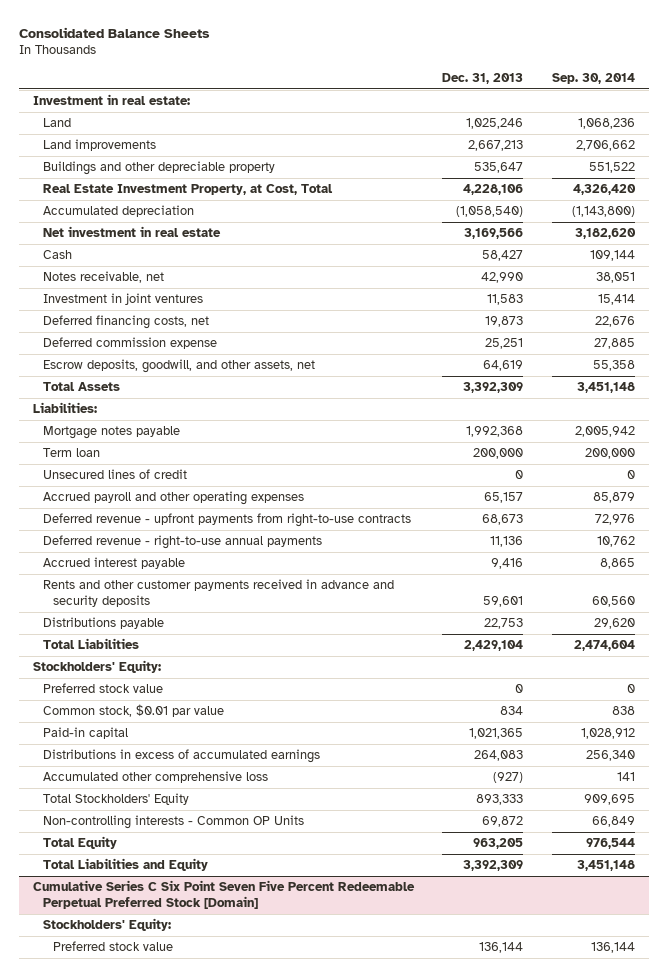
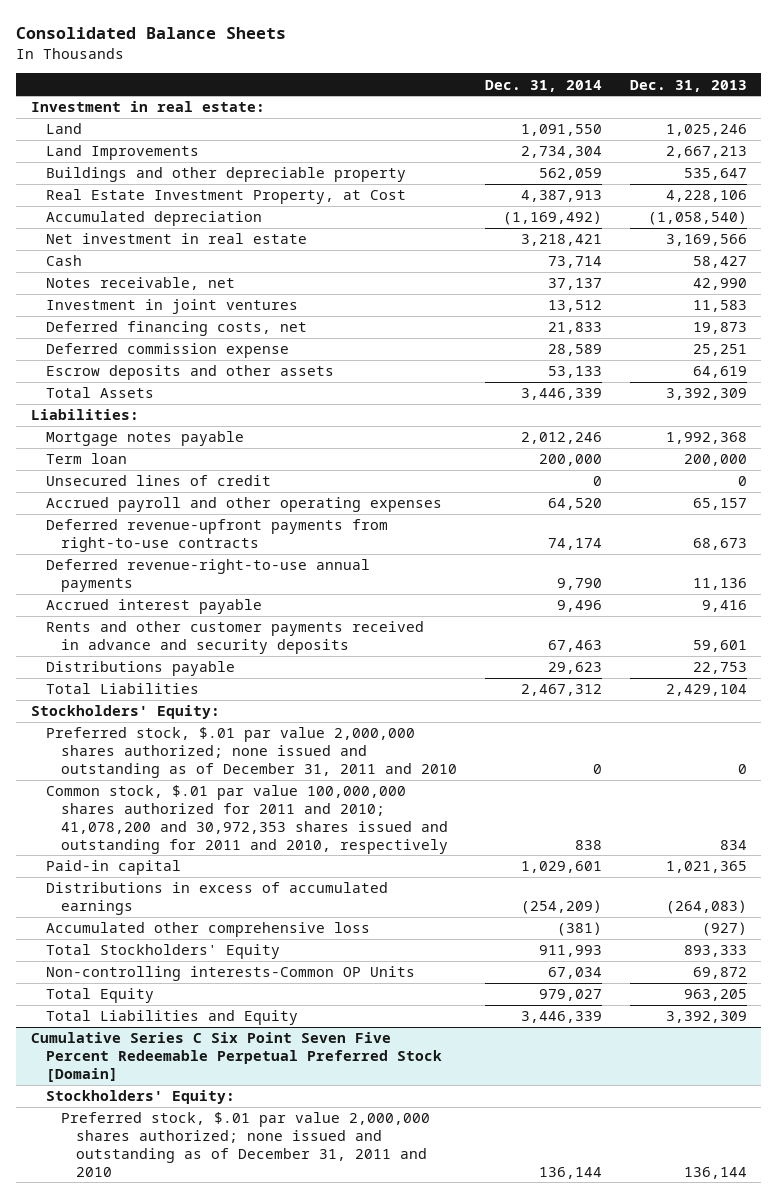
- | Dec. 31, 2013 | Sep. 30, 2014
+ | Dec. 31, 2014 | Dec. 31, 2013
- Land improvements | 2,667,213 | 2,706,662
+ Land Improvements | 2,734,304 | 2,667,213
- Real Estate Investment Property, at Cost, Total | 4,228,106 | 4,326,420
+ Real Estate Investment Property, at Cost | 4,387,913 | 4,228,106
- Escrow deposits, goodwill, and other assets, net | 64,619 | 55,358
+ Escrow deposits and other assets | 53,133 | 64,619
- Deferred revenue - upfront payments from right-to-use contracts | 68,673 | 72,976
- Deferred revenue - right-to-use annual payments | 11,136 | 10,762
+ Deferred revenue-upfront payments from right-to-use contracts | 74,174 | 68,673
+ Deferred revenue-right-to-use annual payments | 9,790 | 11,136
- Preferred stock value | 0 | 0
- Common stock, $0.01 par value | 834 | 838
+ Preferred stock, $.01 par value 2,000,000 shares authorized; none issued and outstanding as of December 31, 2011 and 2010 | 0 | 0
+ Common stock, $.01 par value 100,000,000 shares authorized for 2011 and 2010; 41,078,200 and 30,972,353 shares issued and outstanding for 2011 and 2010, respectively | 838 | 834
- Distributions in excess of accumulated earnings | 264,083 | 256,340
+ Distributions in excess of accumulated earnings | (254,209) | (264,083)
- Non-controlling interests - Common OP Units | 69,872 | 66,849
+ Non-controlling interests-Common OP Units | 67,034 | 69,872
@ Cumulative Series C Six Point Seven Five Percent Redeemable Perpetual Preferred Stock [Domain]
- Preferred stock value | 136,144 | 136,144
+ Preferred stock, $.01 par value 2,000,000 shares authorized; none issued and outstanding as of December 31, 2011 and 2010 | 136,144 | 136,144

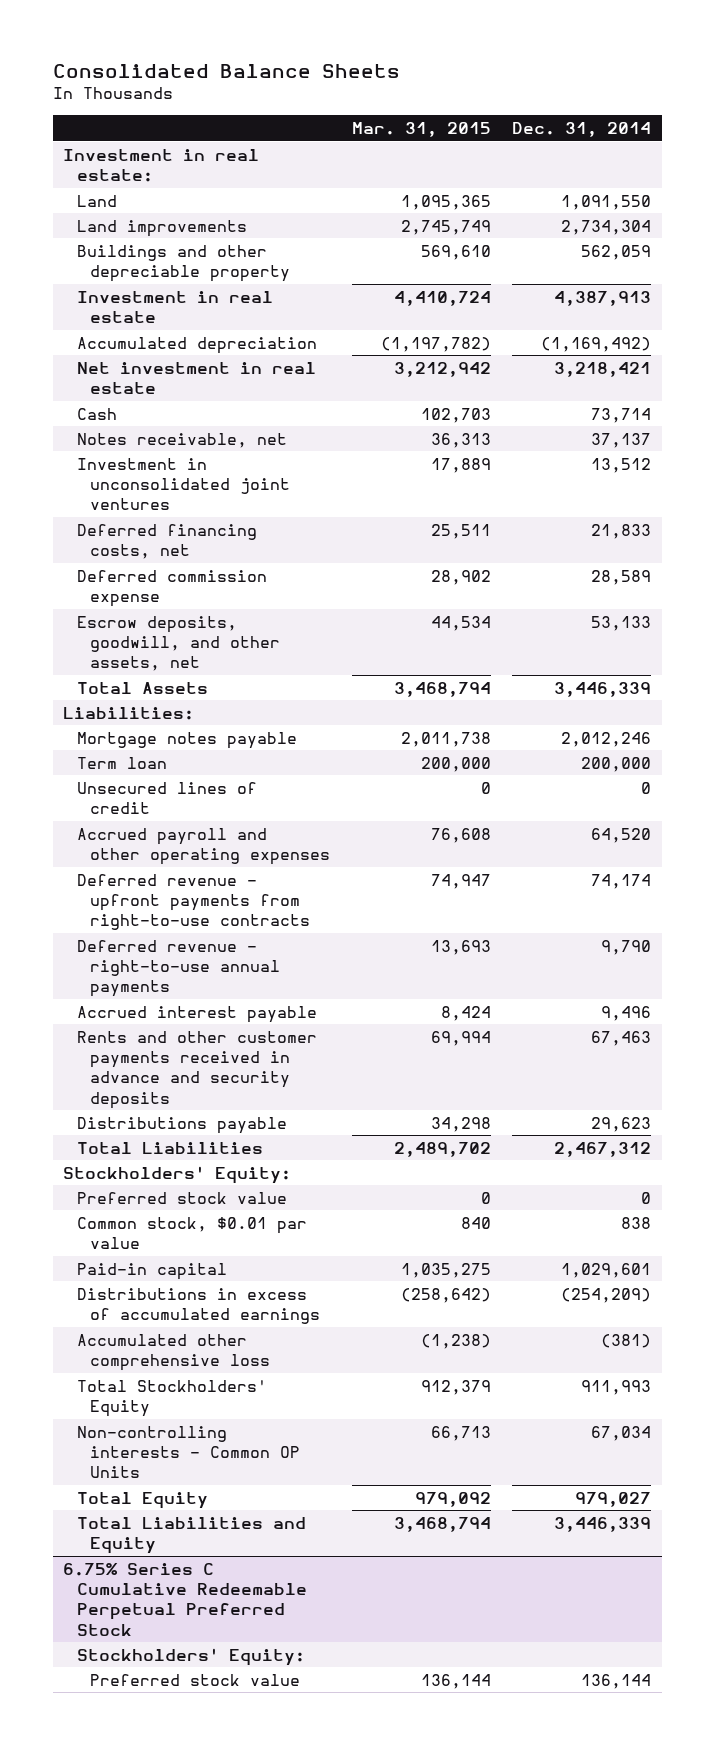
- | Dec. 31, 2014 | Dec. 31, 2013
+ | Mar. 31, 2015 | Dec. 31, 2014
- Land Improvements | 2,734,304 | 2,667,213
+ Land improvements | 2,745,749 | 2,734,304
- Real Estate Investment Property, at Cost | 4,387,913 | 4,228,106
+ Investment in real estate | 4,410,724 | 4,387,913
- Investment in joint ventures | 13,512 | 11,583
+ Investment in unconsolidated joint ventures | 17,889 | 13,512
- Escrow deposits and other assets | 53,133 | 64,619
+ Escrow deposits, goodwill, and other assets, net | 44,534 | 53,133
- Deferred revenue-upfront payments from right-to-use contracts | 74,174 | 68,673
- Deferred revenue-right-to-use annual payments | 9,790 | 11,136
+ Deferred revenue - upfront payments from right-to-use contracts | 74,947 | 74,174
+ Deferred revenue - right-to-use annual payments | 13,693 | 9,790
- Preferred stock, $.01 par value 2,000,000 shares authorized; none issued and outstanding as of December 31, 2011 and 2010 | 0 | 0
- Common stock, $.01 par value 100,000,000 shares authorized for 2011 and 2010; 41,078,200 and 30,972,353 shares issued and outstanding for 2011 and 2010, respectively | 838 | 834
+ Preferred stock value | 0 | 0
+ Common stock, $0.01 par value | 840 | 838
- Non-controlling interests-Common OP Units | 67,034 | 69,872
+ Non-controlling interests - Common OP Units | 66,713 | 67,034
- Cumulative Series C Six Point Seven Five Percent Redeemable Perpetual Preferred Stock [Domain]
+ 6.75% Series C Cumulative Redeemable Perpetual Preferred Stock
- Preferred stock, $.01 par value 2,000,000 shares authorized; none issued and outstanding as of December 31, 2011 and 2010 | 136,144 | 136,144
+ Preferred stock value | 136,144 | 136,144

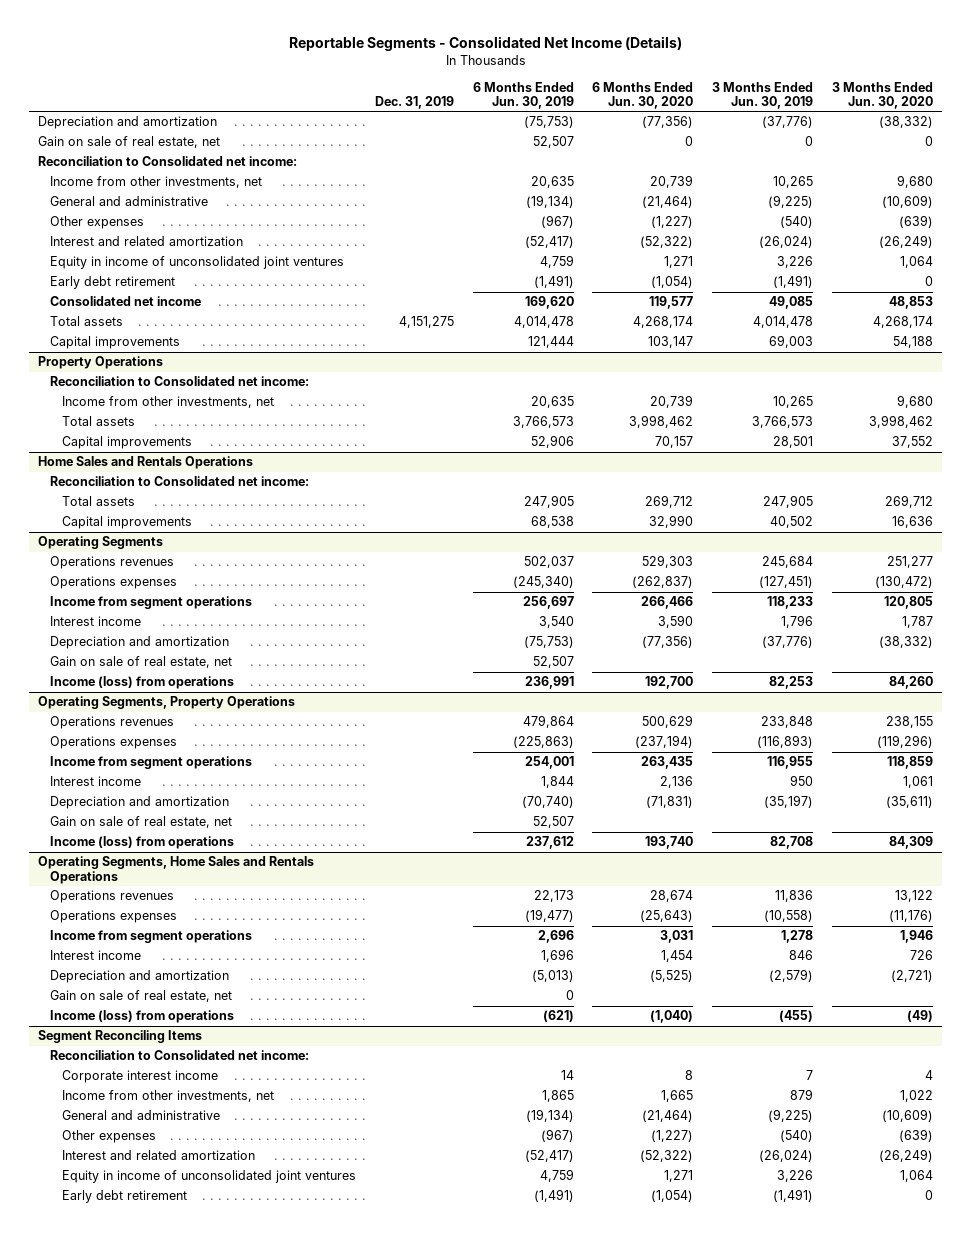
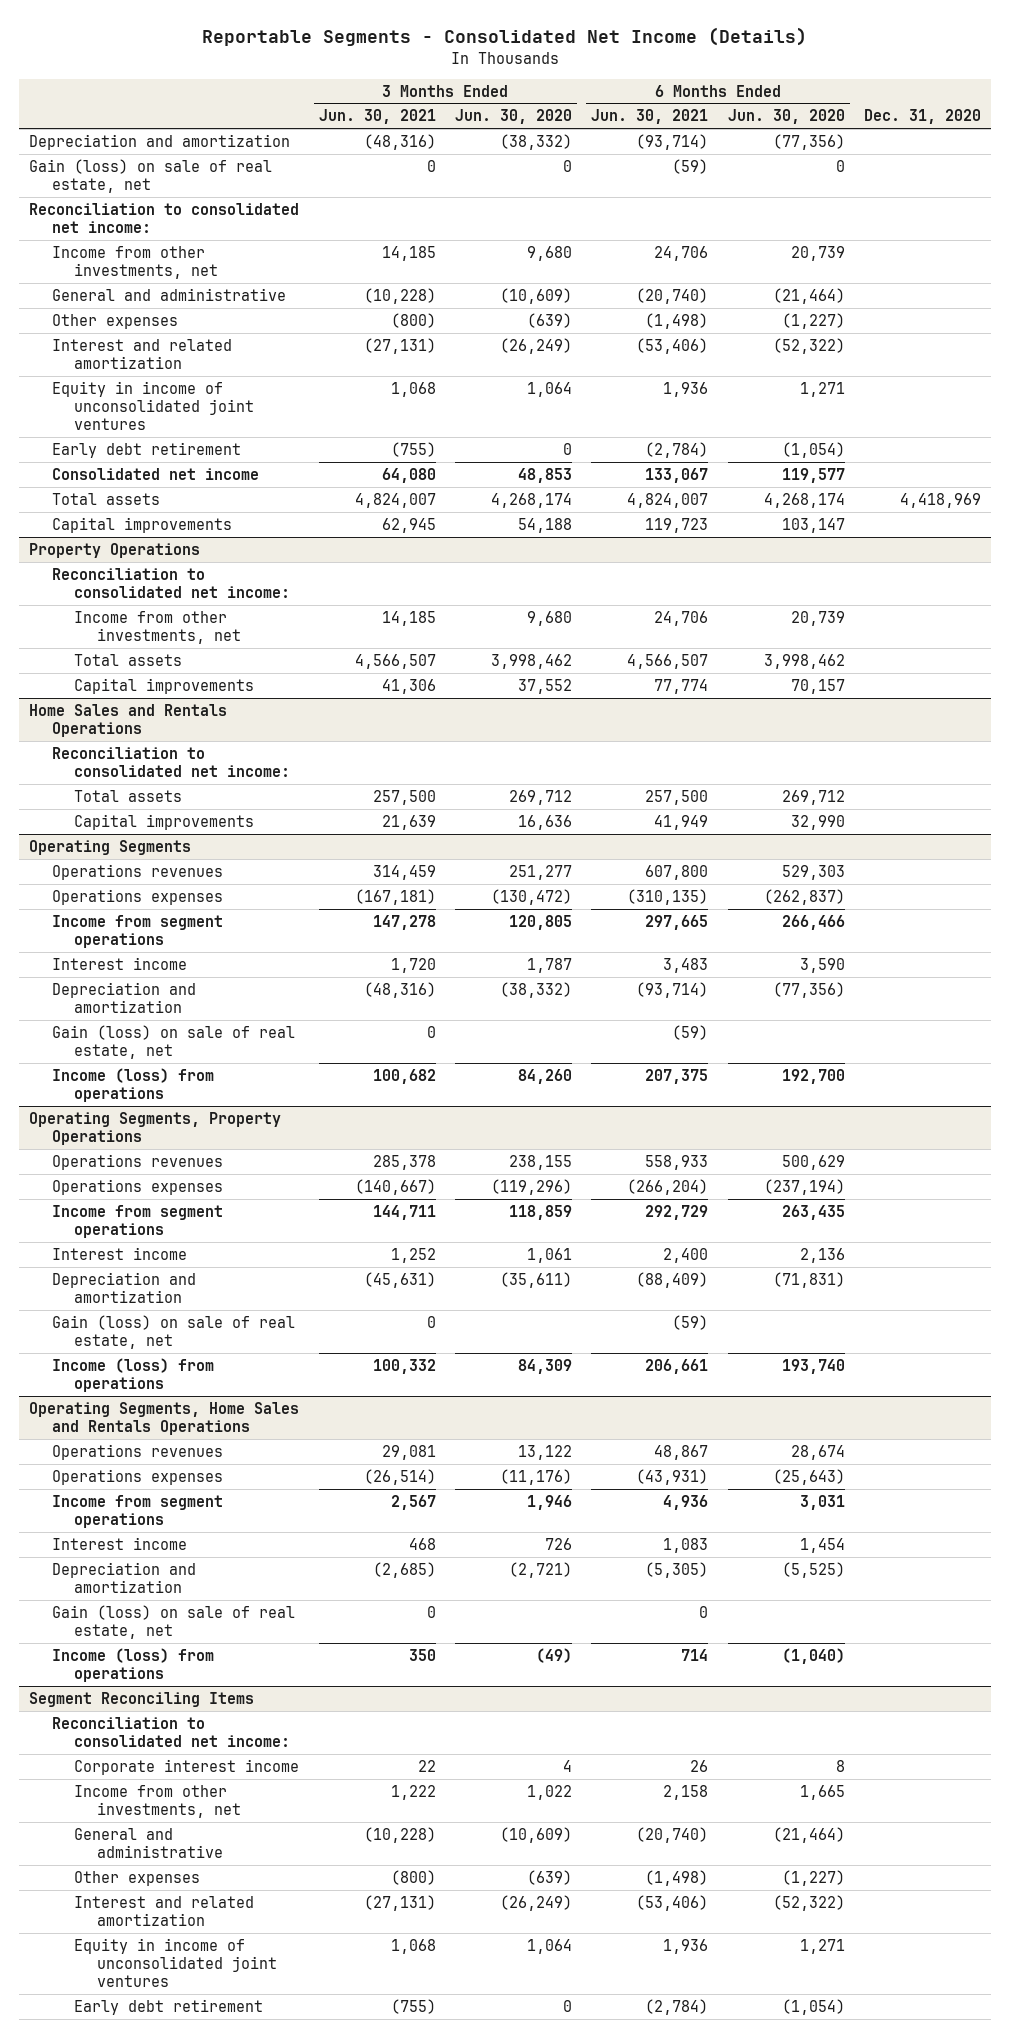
- | Dec. 31, 2019 | 6 Months Ended Jun. 30, 2019 | 6 Months Ended Jun. 30, 2020 | 3 Months Ended Jun. 30, 2019 | 3 Months Ended Jun. 30, 2020
+ | 3 Months Ended Jun. 30, 2021 | 3 Months Ended Jun. 30, 2020 | 6 Months Ended Jun. 30, 2021 | 6 Months Ended Jun. 30, 2020 | Dec. 31, 2020
- Gain on sale of real estate, net | | 52,507 | 0 | 0 | 0
- Reconciliation to Consolidated net income:
+ Gain (loss) on sale of real estate, net | 0 | 0 | (59) | 0 |
+ Reconciliation to consolidated net income:
@ Property Operations
- Reconciliation to Consolidated net income:
+ Reconciliation to consolidated net income:
@ Home Sales and Rentals Operations
- Reconciliation to Consolidated net income:
+ Reconciliation to consolidated net income:
@ Operating Segments
- Gain on sale of real estate, net | | 52,507 | | |
+ Gain (loss) on sale of real estate, net | 0 | | (59) | |
@ Operating Segments, Property Operations
- Gain on sale of real estate, net | | 52,507 | | |
+ Gain (loss) on sale of real estate, net | 0 | | (59) | |
@ Operating Segments, Home Sales and Rentals Operations
- Gain on sale of real estate, net | | 0 | | |
+ Gain (loss) on sale of real estate, net | 0 | | 0 | |
@ Segment Reconciling Items
- Reconciliation to Consolidated net income:
+ Reconciliation to consolidated net income:

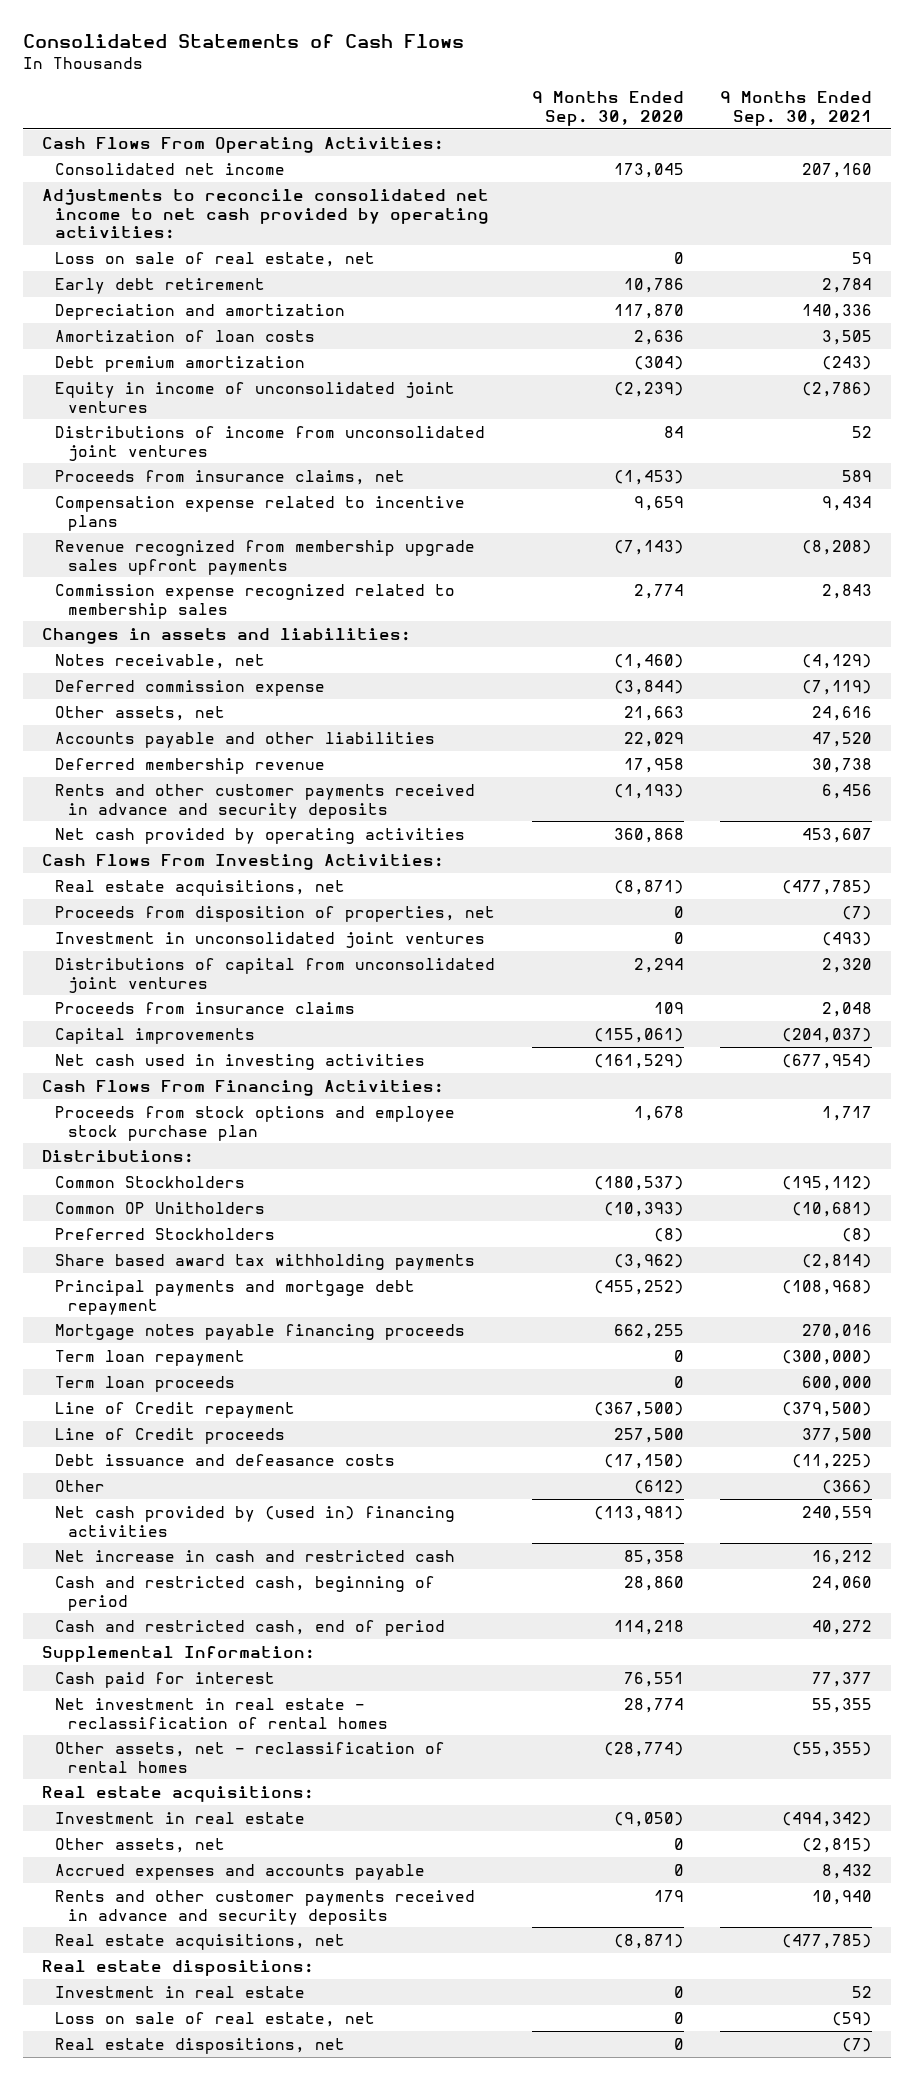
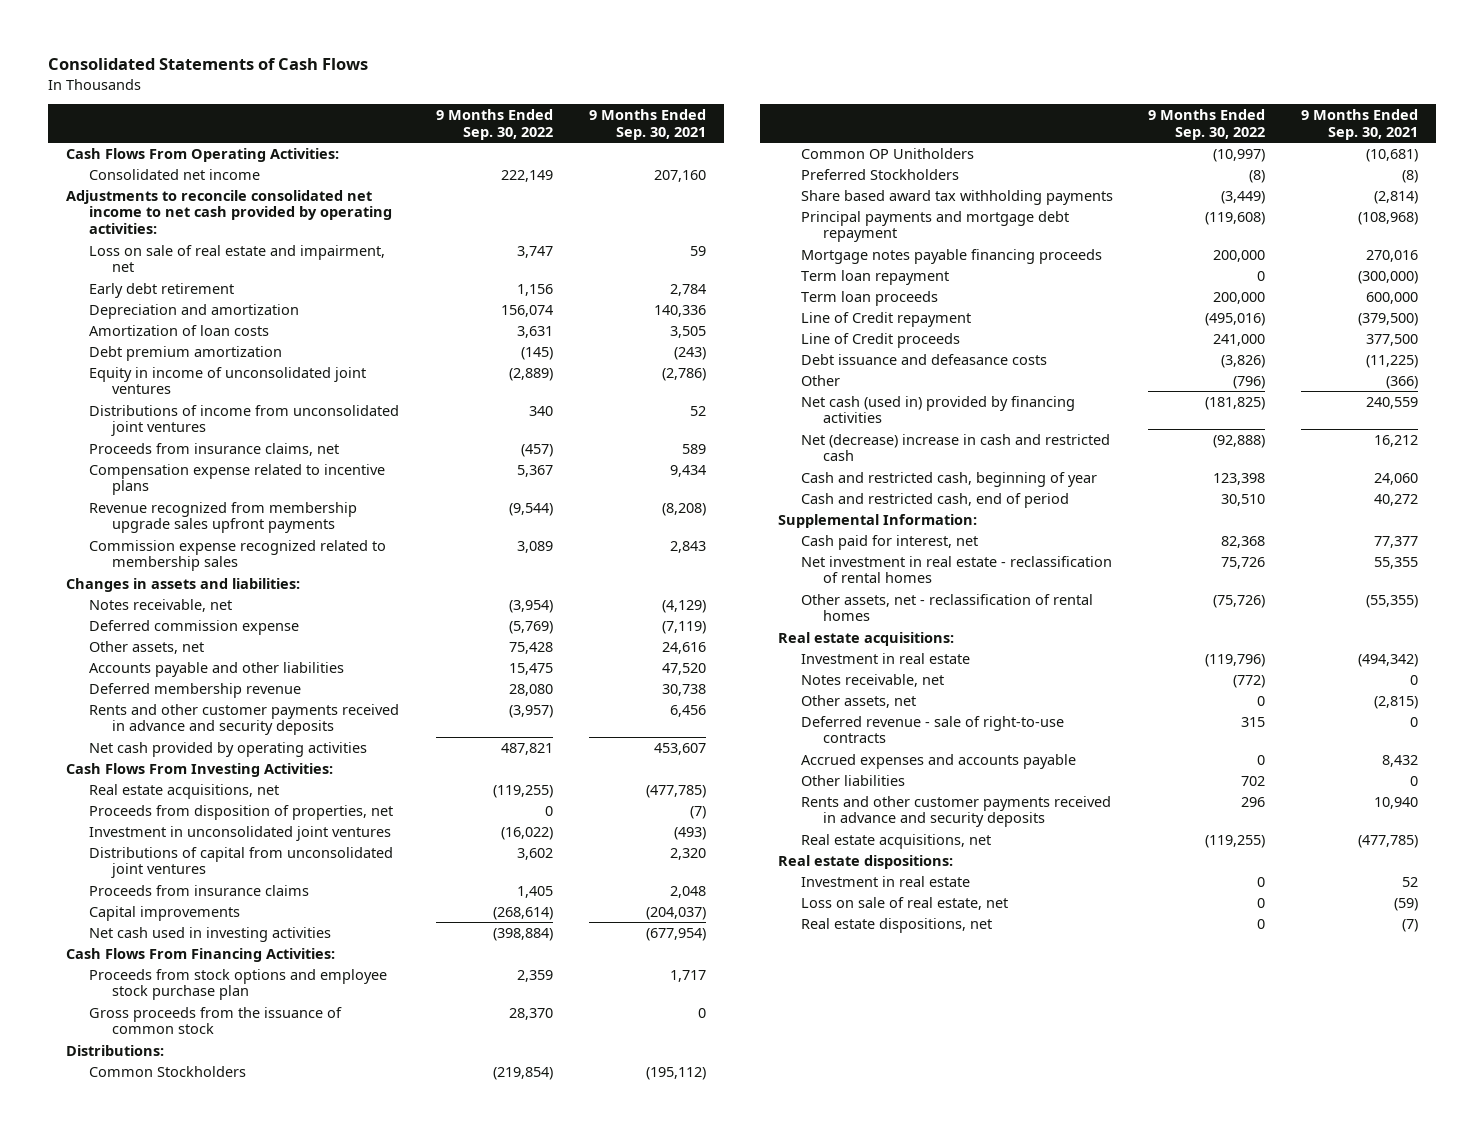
- | 9 Months Ended Sep. 30, 2020 | 9 Months Ended Sep. 30, 2021
+ | 9 Months Ended Sep. 30, 2022 | 9 Months Ended Sep. 30, 2021
- Loss on sale of real estate, net | 0 | 59
+ Loss on sale of real estate and impairment, net | 3,747 | 59
+ Gross proceeds from the issuance of common stock | 28,370 | 0
- Net cash provided by (used in) financing activities | (113,981) | 240,559
- Net increase in cash and restricted cash | 85,358 | 16,212
- Cash and restricted cash, beginning of period | 28,860 | 24,060
+ Net cash (used in) provided by financing activities | (181,825) | 240,559
+ Net (decrease) increase in cash and restricted cash | (92,888) | 16,212
+ Cash and restricted cash, beginning of year | 123,398 | 24,060
- Cash paid for interest | 76,551 | 77,377
+ Cash paid for interest, net | 82,368 | 77,377
+ Notes receivable, net | (772) | 0
+ Deferred revenue - sale of right-to-use contracts | 315 | 0
+ Other liabilities | 702 | 0

